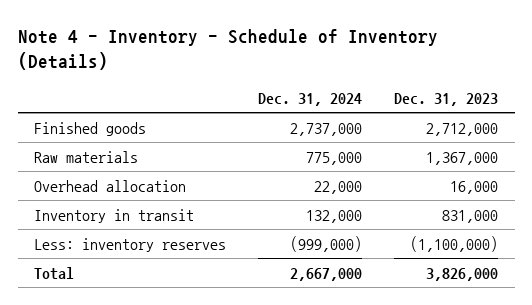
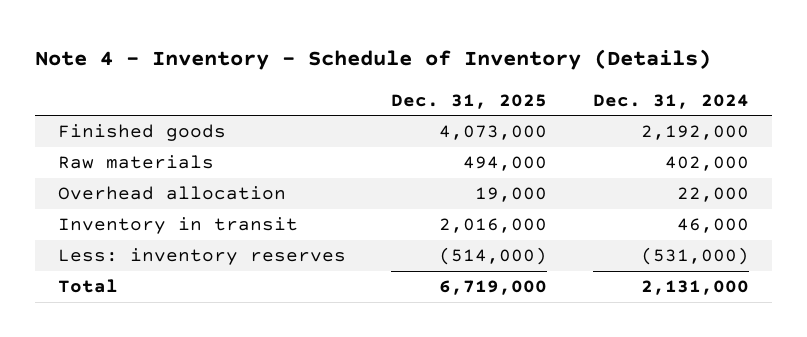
- | Dec. 31, 2024 | Dec. 31, 2023
+ | Dec. 31, 2025 | Dec. 31, 2024
- Finished goods | 2,737,000 | 2,712,000
- Raw materials | 775,000 | 1,367,000
+ Finished goods | 4,073,000 | 2,192,000
+ Raw materials | 494,000 | 402,000
- Inventory in transit | 132,000 | 831,000
- Less: inventory reserves | (999,000) | (1,100,000)
- Total | 2,667,000 | 3,826,000
+ Inventory in transit | 2,016,000 | 46,000
+ Less: inventory reserves | (514,000) | (531,000)
+ Total | 6,719,000 | 2,131,000

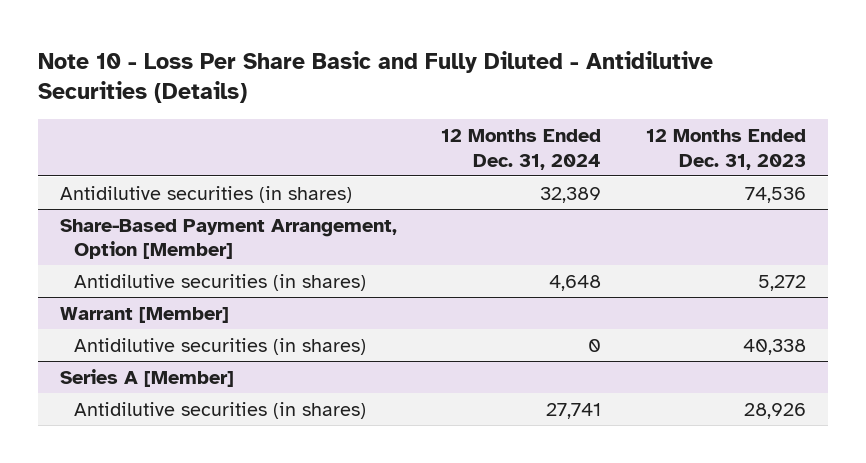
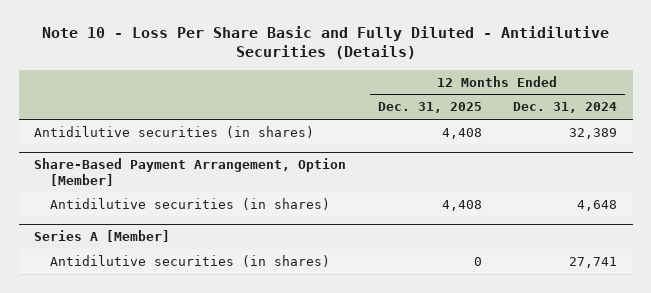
- | 12 Months Ended Dec. 31, 2024 | 12 Months Ended Dec. 31, 2023
+ | 12 Months Ended Dec. 31, 2025 | 12 Months Ended Dec. 31, 2024
- Warrant [Member]
- Antidilutive securities (in shares) | 0 | 40,338

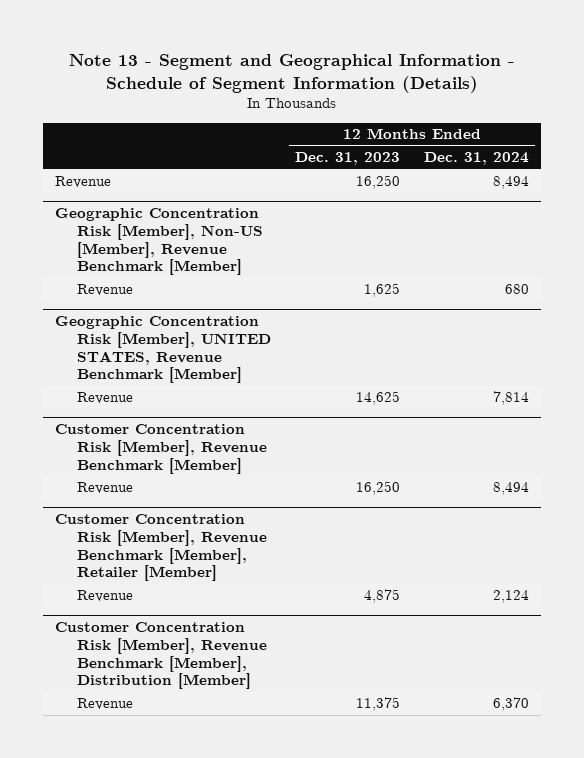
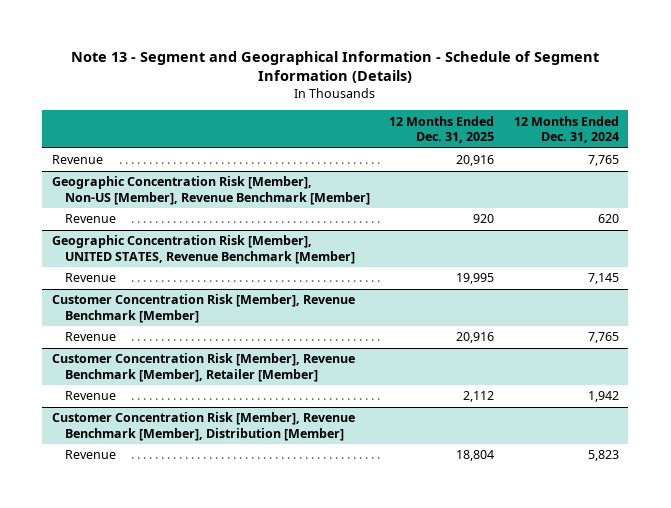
- | 12 Months Ended Dec. 31, 2023 | 12 Months Ended Dec. 31, 2024
+ | 12 Months Ended Dec. 31, 2025 | 12 Months Ended Dec. 31, 2024
- Revenue | 16,250 | 8,494
+ Revenue | 20,916 | 7,765
@ Geographic Concentration Risk [Member], Non-US [Member], Revenue Benchmark [Member]
- Revenue | 1,625 | 680
+ Revenue | 920 | 620
@ Geographic Concentration Risk [Member], UNITED STATES, Revenue Benchmark [Member]
- Revenue | 14,625 | 7,814
+ Revenue | 19,995 | 7,145
@ Customer Concentration Risk [Member], Revenue Benchmark [Member]
- Revenue | 16,250 | 8,494
+ Revenue | 20,916 | 7,765
@ Customer Concentration Risk [Member], Revenue Benchmark [Member], Retailer [Member]
- Revenue | 4,875 | 2,124
+ Revenue | 2,112 | 1,942
@ Customer Concentration Risk [Member], Revenue Benchmark [Member], Distribution [Member]
- Revenue | 11,375 | 6,370
+ Revenue | 18,804 | 5,823

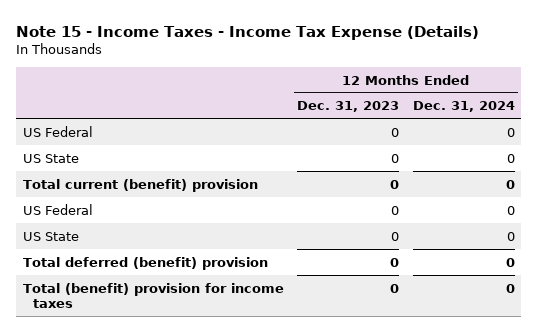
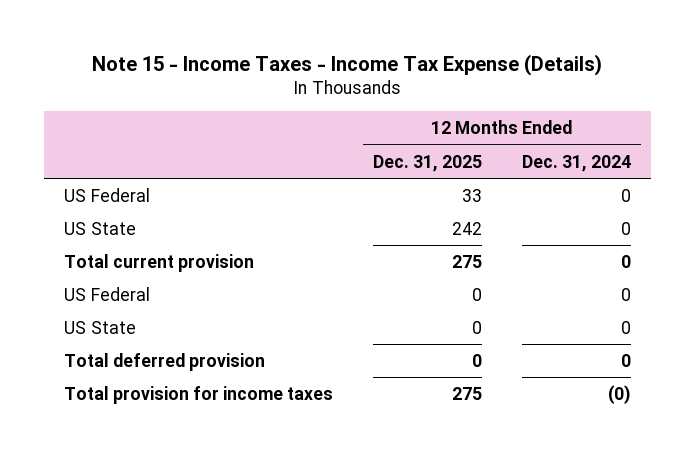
- | 12 Months Ended Dec. 31, 2023 | 12 Months Ended Dec. 31, 2024
+ | 12 Months Ended Dec. 31, 2025 | 12 Months Ended Dec. 31, 2024
- Total current (benefit) provision | 0 | 0
+ Total current provision | 275 | 0
- Total deferred (benefit) provision | 0 | 0
- Total (benefit) provision for income taxes | 0 | 0
+ Total deferred provision | 0 | 0
+ Total provision for income taxes | 275 | (0)

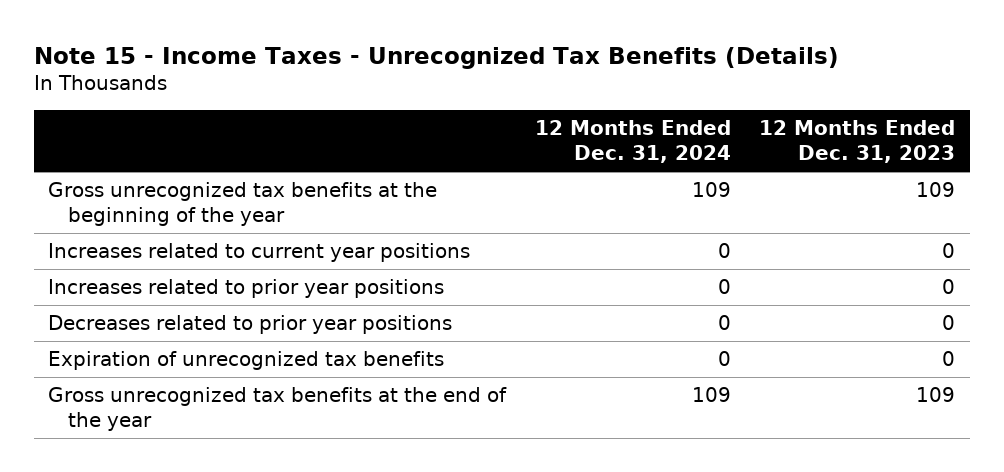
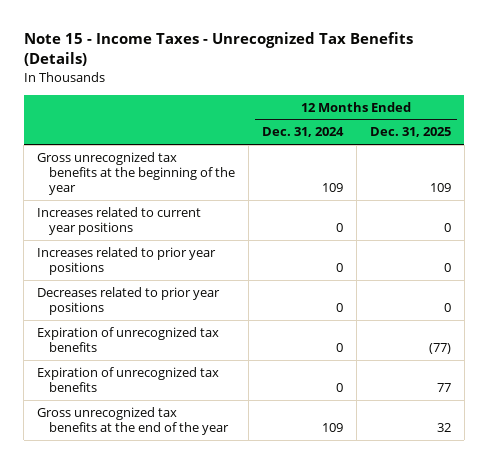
- | 12 Months Ended Dec. 31, 2024 | 12 Months Ended Dec. 31, 2023
+ | 12 Months Ended Dec. 31, 2024 | 12 Months Ended Dec. 31, 2025
+ Expiration of unrecognized tax benefits | 0 | 77

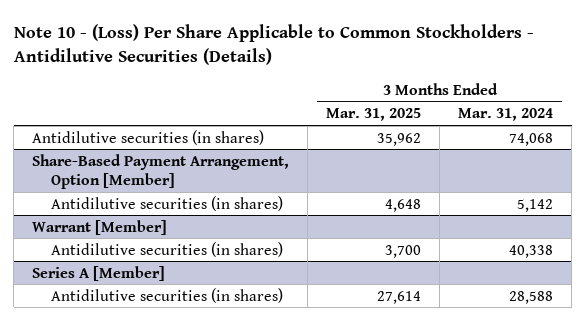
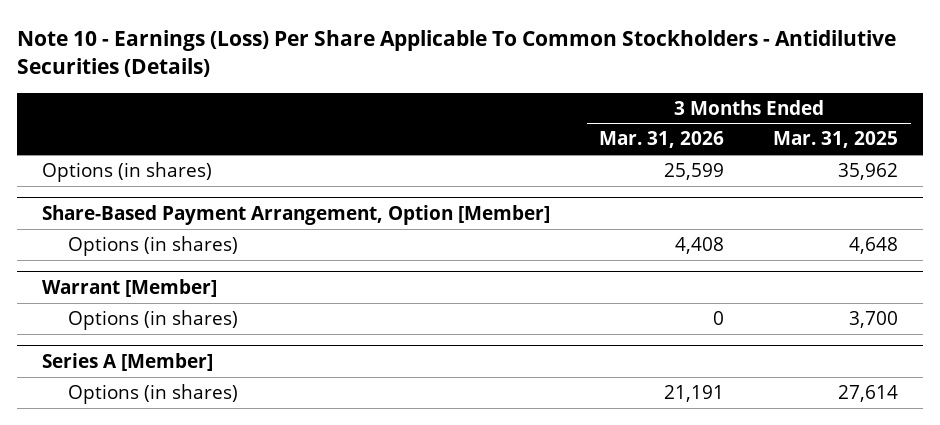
- Note 10 - (Loss) Per Share Applicable to Common Stockholders - Antidilutive Securities (Details)
+ Note 10 - Earnings (Loss) Per Share Applicable To Common Stockholders - Antidilutive Securities (Details)
- | 3 Months Ended Mar. 31, 2025 | 3 Months Ended Mar. 31, 2024
+ | 3 Months Ended Mar. 31, 2026 | 3 Months Ended Mar. 31, 2025
- Antidilutive securities (in shares) | 35,962 | 74,068
+ Options (in shares) | 25,599 | 35,962
@ Share-Based Payment Arrangement, Option [Member]
- Antidilutive securities (in shares) | 4,648 | 5,142
+ Options (in shares) | 4,408 | 4,648
@ Warrant [Member]
- Antidilutive securities (in shares) | 3,700 | 40,338
+ Options (in shares) | 0 | 3,700
@ Series A [Member]
- Antidilutive securities (in shares) | 27,614 | 28,588
+ Options (in shares) | 21,191 | 27,614

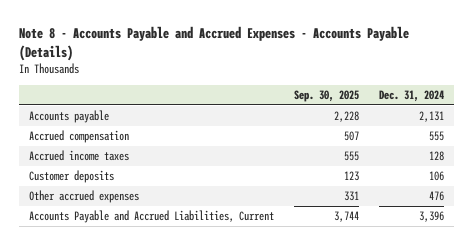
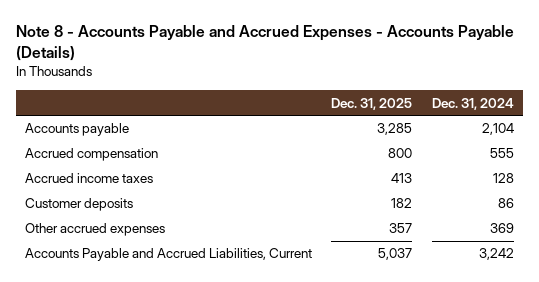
- | Sep. 30, 2025 | Dec. 31, 2024
+ | Dec. 31, 2025 | Dec. 31, 2024
- Accounts payable | 2,228 | 2,131
+ Accounts payable | 3,285 | 2,104
- Customer deposits | 123 | 106
- Other accrued expenses | 331 | 476
- Accounts Payable and Accrued Liabilities, Current | 3,744 | 3,396
+ Customer deposits | 182 | 86
+ Other accrued expenses | 357 | 369
+ Accounts Payable and Accrued Liabilities, Current | 5,037 | 3,242

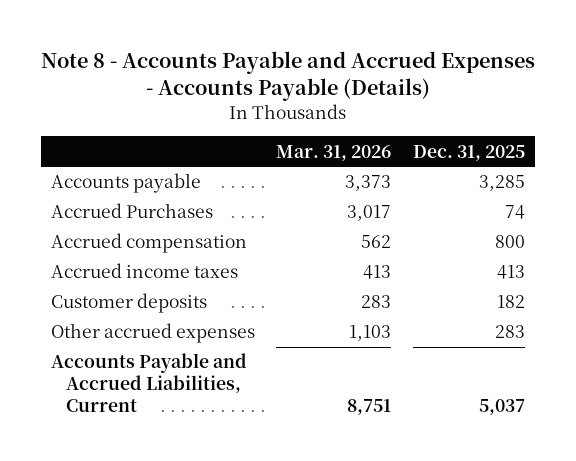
- | Dec. 31, 2025 | Dec. 31, 2024
+ | Mar. 31, 2026 | Dec. 31, 2025
+ Accrued Purchases | 3,017 | 74
- Other accrued expenses | 357 | 369
+ Other accrued expenses | 1,103 | 283

